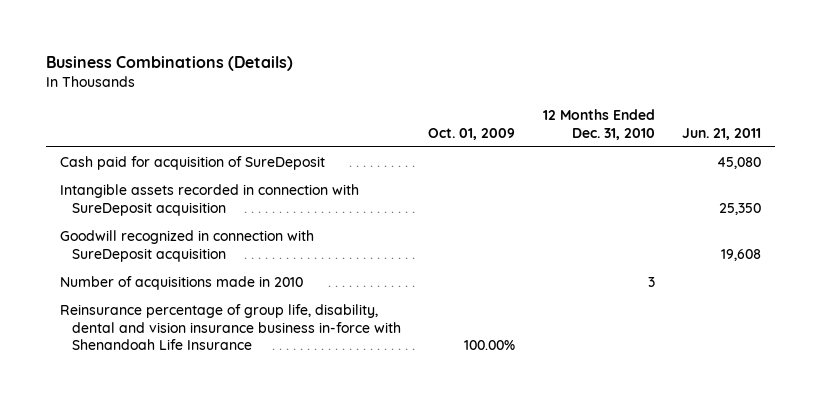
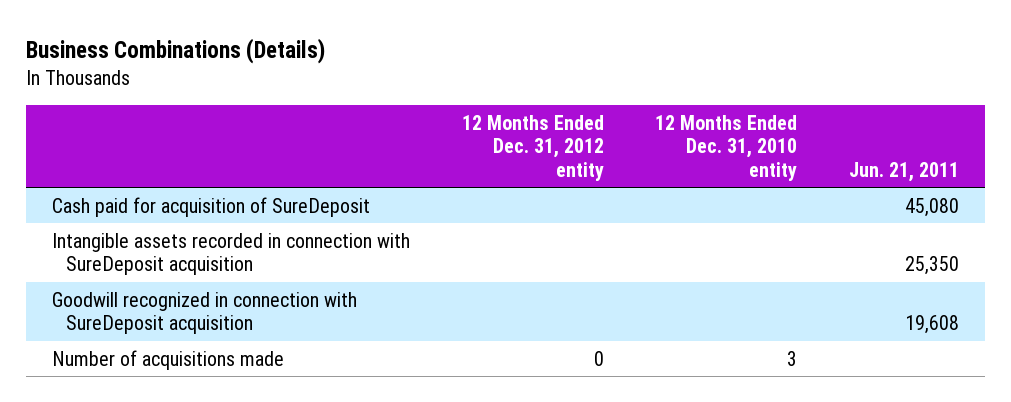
- | Oct. 01, 2009 | 12 Months Ended Dec. 31, 2010 | Jun. 21, 2011
+ | 12 Months Ended Dec. 31, 2012 entity | 12 Months Ended Dec. 31, 2010 entity | Jun. 21, 2011
- Number of acquisitions made in 2010 | | 3 |
- Reinsurance percentage of group life, disability, dental and vision insurance business in-force with Shenandoah Life Insurance | 100.00% | |
+ Number of acquisitions made | 0 | 3 |

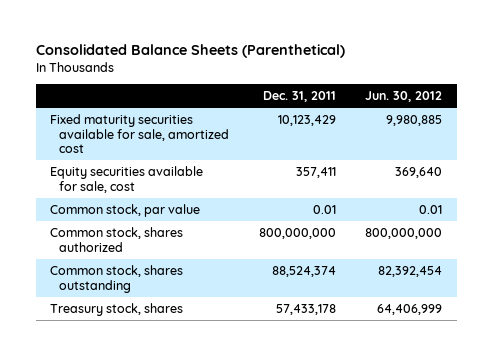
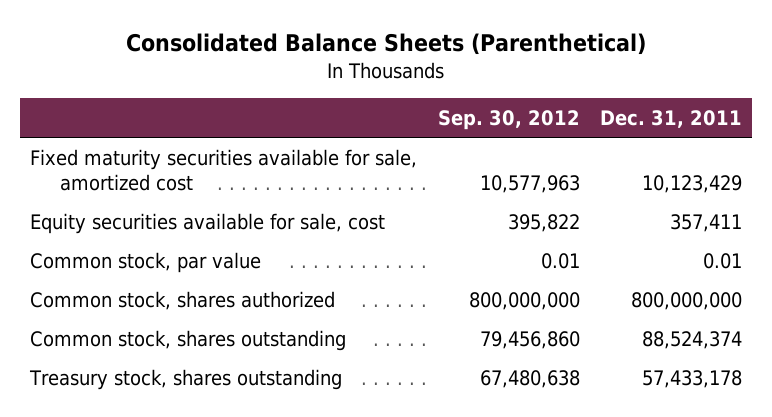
- | Dec. 31, 2011 | Jun. 30, 2012
+ | Sep. 30, 2012 | Dec. 31, 2011
- Treasury stock, shares | 57,433,178 | 64,406,999
+ Treasury stock, shares outstanding | 67,480,638 | 57,433,178

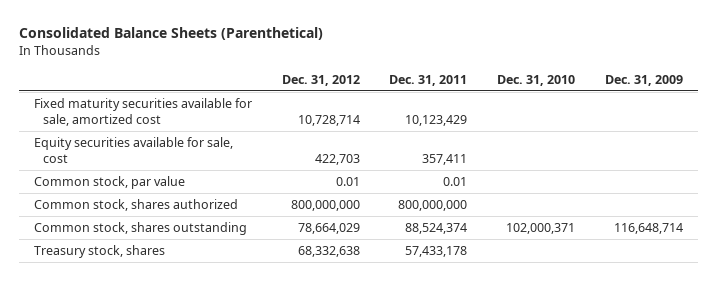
- | Sep. 30, 2012 | Dec. 31, 2011
+ | Dec. 31, 2012 | Dec. 31, 2011 | Dec. 31, 2010 | Dec. 31, 2009
- Treasury stock, shares outstanding | 67,480,638 | 57,433,178
+ Treasury stock, shares | 68,332,638 | 57,433,178 | |

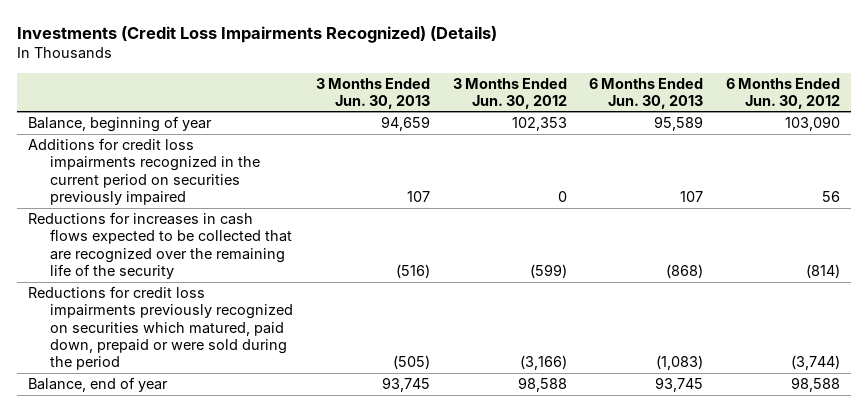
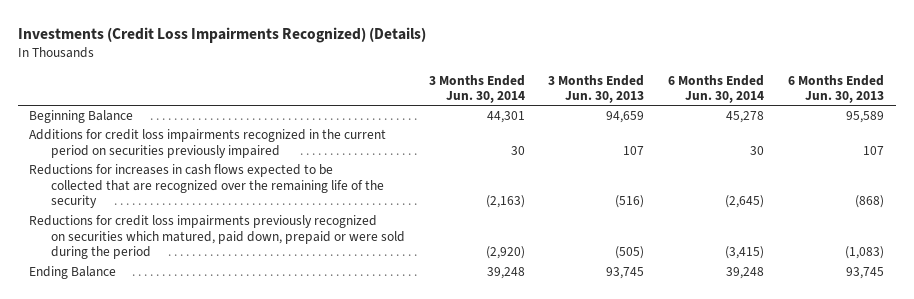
- | 3 Months Ended Jun. 30, 2013 | 3 Months Ended Jun. 30, 2012 | 6 Months Ended Jun. 30, 2013 | 6 Months Ended Jun. 30, 2012
+ | 3 Months Ended Jun. 30, 2014 | 3 Months Ended Jun. 30, 2013 | 6 Months Ended Jun. 30, 2014 | 6 Months Ended Jun. 30, 2013
- Balance, beginning of year | 94,659 | 102,353 | 95,589 | 103,090
+ Beginning Balance | 44,301 | 94,659 | 45,278 | 95,589
- Balance, end of year | 93,745 | 98,588 | 93,745 | 98,588
+ Ending Balance | 39,248 | 93,745 | 39,248 | 93,745

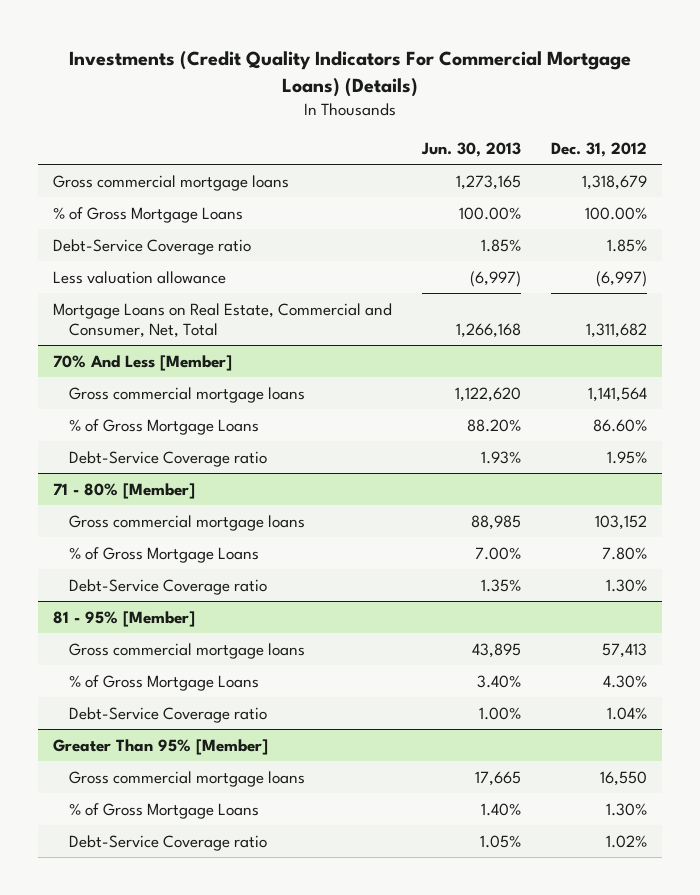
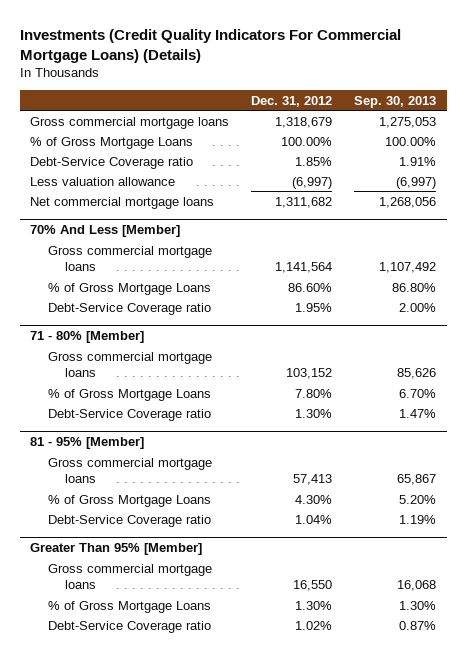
- | Jun. 30, 2013 | Dec. 31, 2012
+ | Dec. 31, 2012 | Sep. 30, 2013
- Mortgage Loans on Real Estate, Commercial and Consumer, Net, Total | 1,266,168 | 1,311,682
+ Net commercial mortgage loans | 1,311,682 | 1,268,056

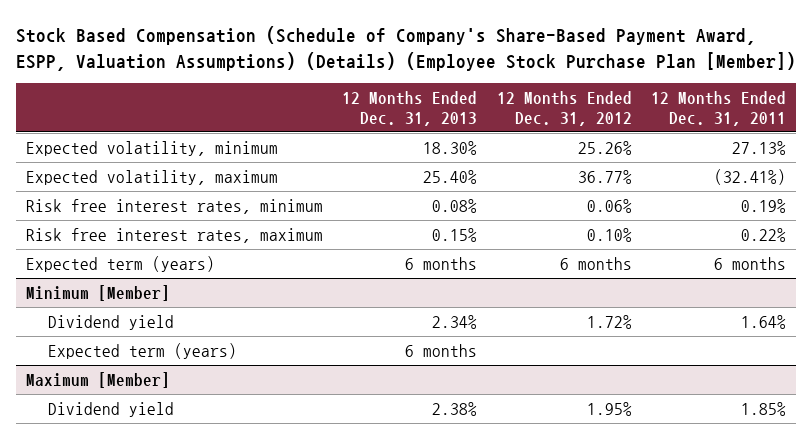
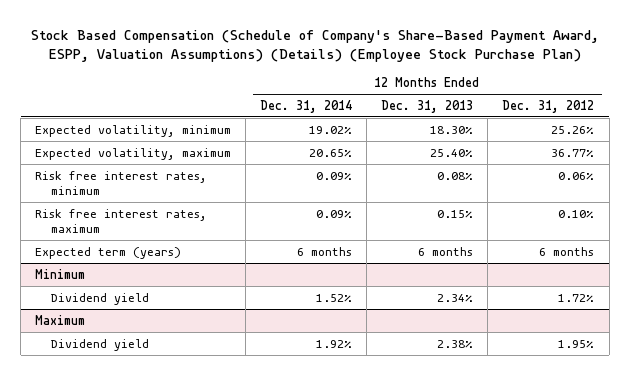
- Stock Based Compensation (Schedule of Company's Share-Based Payment Award, ESPP, Valuation Assumptions) (Details) (Employee Stock Purchase Plan [Member])
+ Stock Based Compensation (Schedule of Company's Share-Based Payment Award, ESPP, Valuation Assumptions) (Details) (Employee Stock Purchase Plan)
- | 12 Months Ended Dec. 31, 2013 | 12 Months Ended Dec. 31, 2012 | 12 Months Ended Dec. 31, 2011
+ | 12 Months Ended Dec. 31, 2014 | 12 Months Ended Dec. 31, 2013 | 12 Months Ended Dec. 31, 2012
- Minimum [Member]
+ Minimum
- Expected term (years) | 6 months | |
- Maximum [Member]
+ Maximum

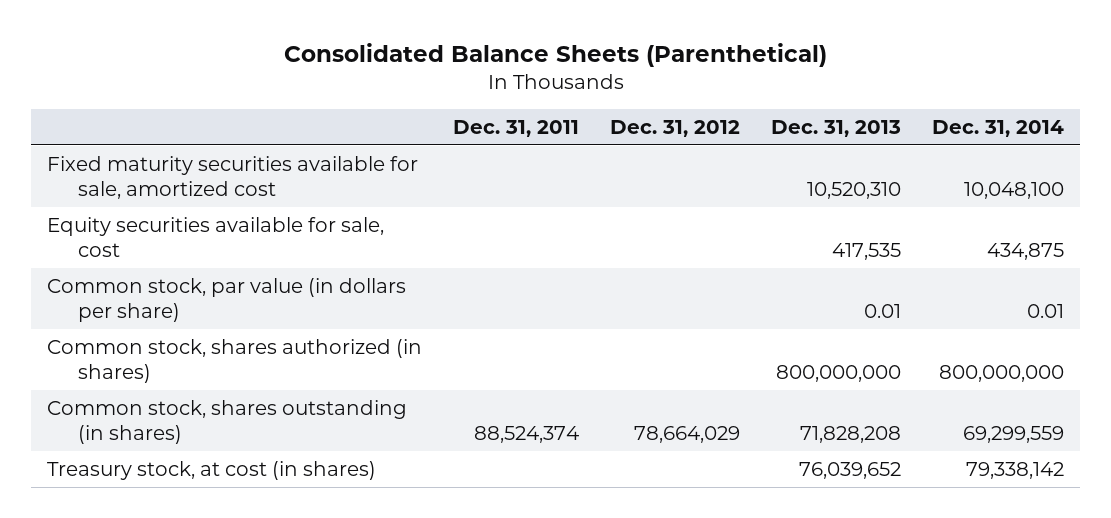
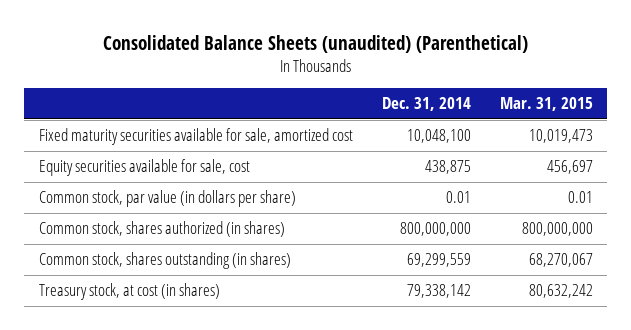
- Consolidated Balance Sheets (Parenthetical)
+ Consolidated Balance Sheets (unaudited) (Parenthetical)
- | Dec. 31, 2011 | Dec. 31, 2012 | Dec. 31, 2013 | Dec. 31, 2014
+ | Dec. 31, 2014 | Mar. 31, 2015
- Equity securities available for sale, cost | | | 417,535 | 434,875
+ Equity securities available for sale, cost | 438,875 | 456,697

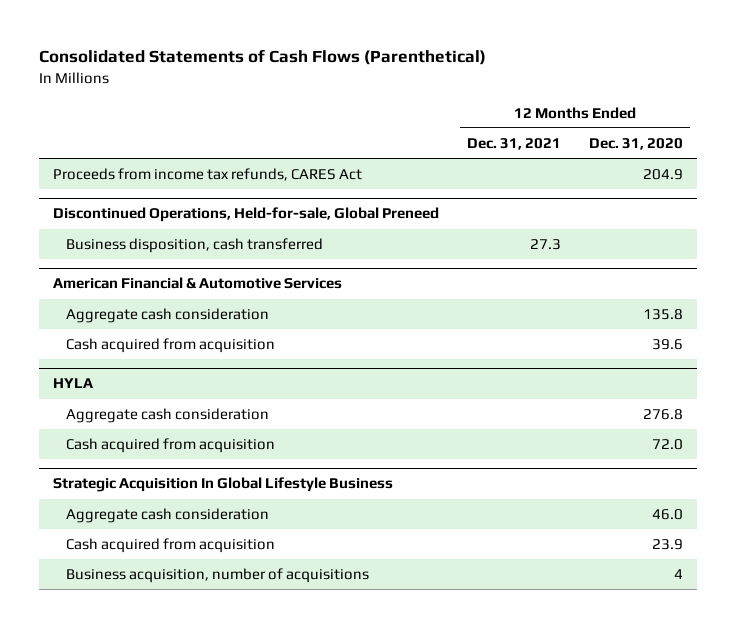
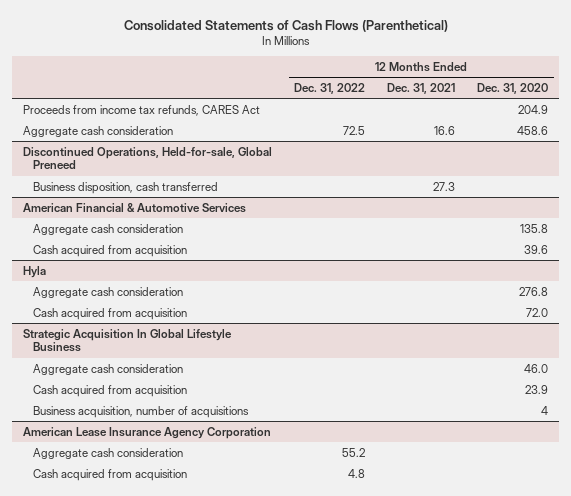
- | 12 Months Ended Dec. 31, 2021 | 12 Months Ended Dec. 31, 2020
+ | 12 Months Ended Dec. 31, 2022 | 12 Months Ended Dec. 31, 2021 | 12 Months Ended Dec. 31, 2020
+ Aggregate cash consideration | 72.5 | 16.6 | 458.6
- HYLA
+ Hyla
+ American Lease Insurance Agency Corporation
+ Aggregate cash consideration | 55.2 | |
+ Cash acquired from acquisition | 4.8 | |

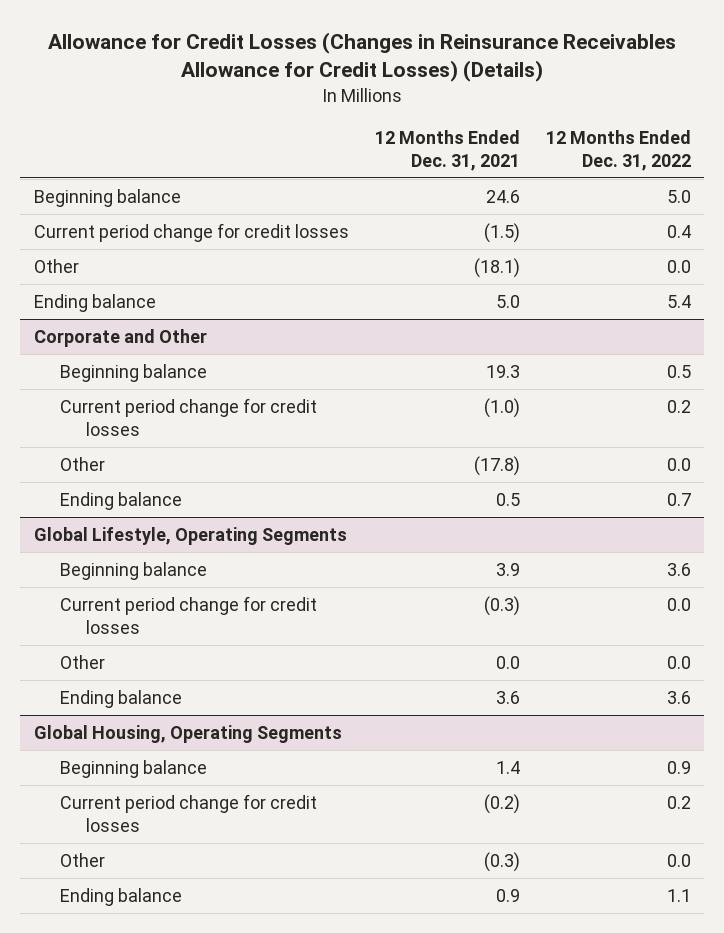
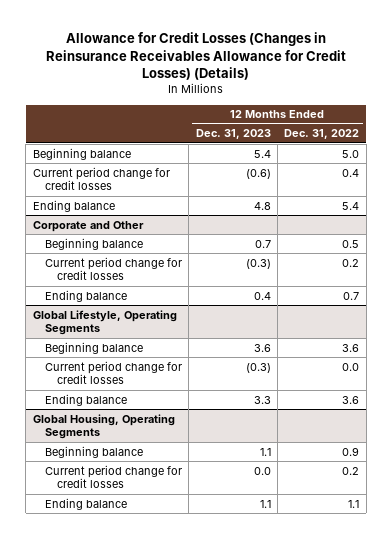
- | 12 Months Ended Dec. 31, 2021 | 12 Months Ended Dec. 31, 2022
+ | 12 Months Ended Dec. 31, 2023 | 12 Months Ended Dec. 31, 2022
- Other | (18.1) | 0.0
@ Corporate and Other
- Other | (17.8) | 0.0
@ Global Lifestyle, Operating Segments
- Other | 0.0 | 0.0
@ Global Housing, Operating Segments
- Other | (0.3) | 0.0

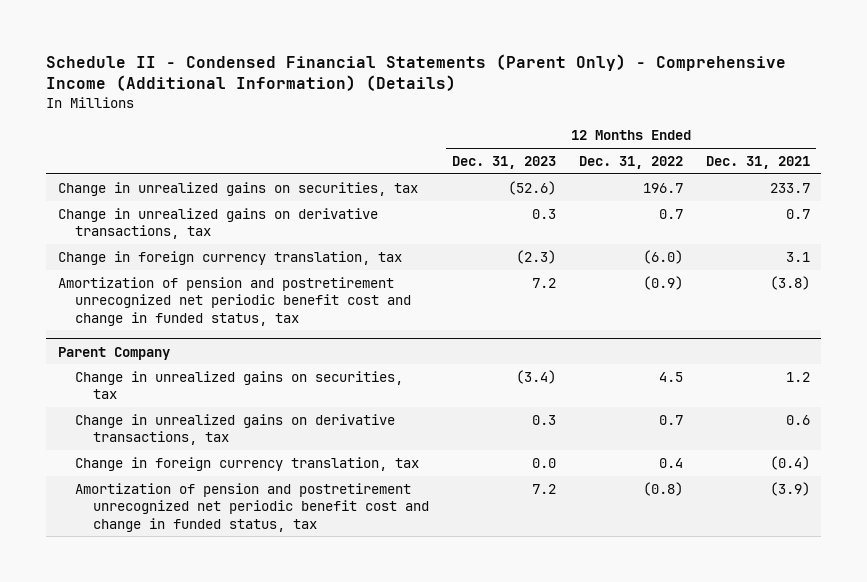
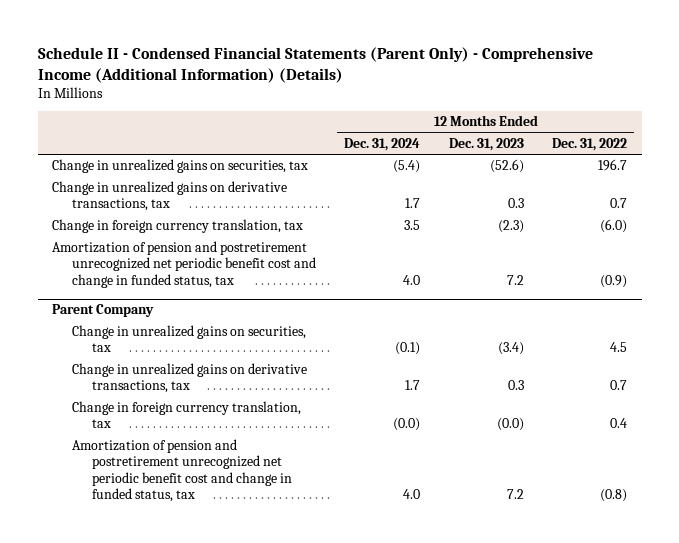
- | 12 Months Ended Dec. 31, 2023 | 12 Months Ended Dec. 31, 2022 | 12 Months Ended Dec. 31, 2021
+ | 12 Months Ended Dec. 31, 2024 | 12 Months Ended Dec. 31, 2023 | 12 Months Ended Dec. 31, 2022
@ Parent Company
- Change in foreign currency translation, tax | 0.0 | 0.4 | (0.4)
+ Change in foreign currency translation, tax | (0.0) | (0.0) | 0.4

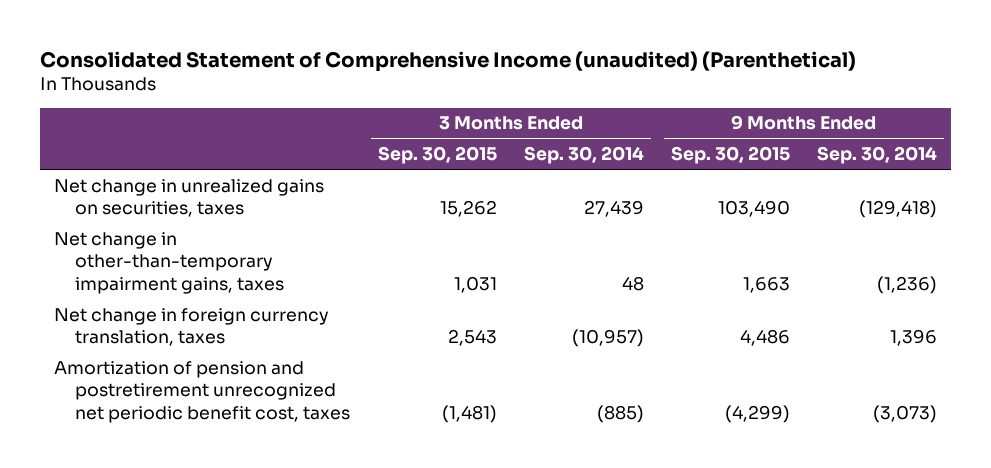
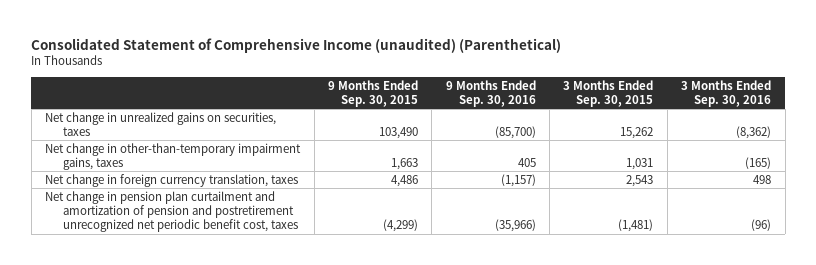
- | 3 Months Ended Sep. 30, 2015 | 3 Months Ended Sep. 30, 2014 | 9 Months Ended Sep. 30, 2015 | 9 Months Ended Sep. 30, 2014
+ | 9 Months Ended Sep. 30, 2015 | 9 Months Ended Sep. 30, 2016 | 3 Months Ended Sep. 30, 2015 | 3 Months Ended Sep. 30, 2016
- Amortization of pension and postretirement unrecognized net periodic benefit cost, taxes | (1,481) | (885) | (4,299) | (3,073)
+ Net change in pension plan curtailment and amortization of pension and postretirement unrecognized net periodic benefit cost, taxes | (4,299) | (35,966) | (1,481) | (96)

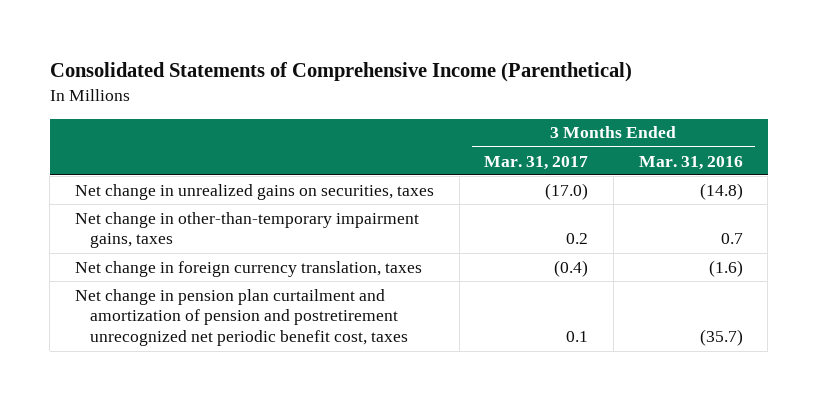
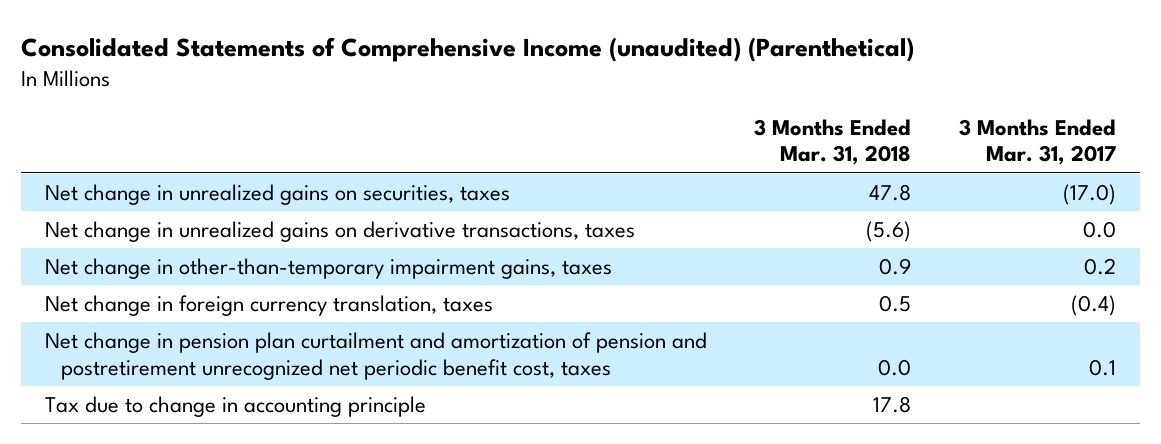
- Consolidated Statements of Comprehensive Income (Parenthetical)
+ Consolidated Statements of Comprehensive Income (unaudited) (Parenthetical)
- | 3 Months Ended Mar. 31, 2017 | 3 Months Ended Mar. 31, 2016
+ | 3 Months Ended Mar. 31, 2018 | 3 Months Ended Mar. 31, 2017
+ Net change in unrealized gains on derivative transactions, taxes | (5.6) | 0.0
+ Tax due to change in accounting principle | 17.8 |

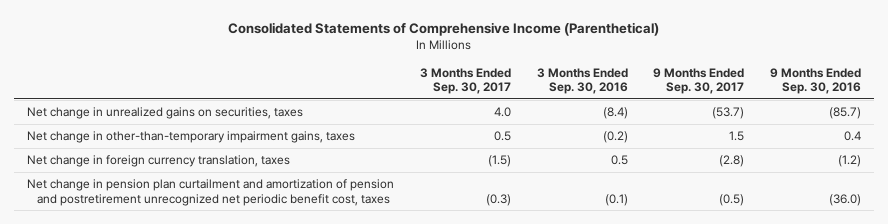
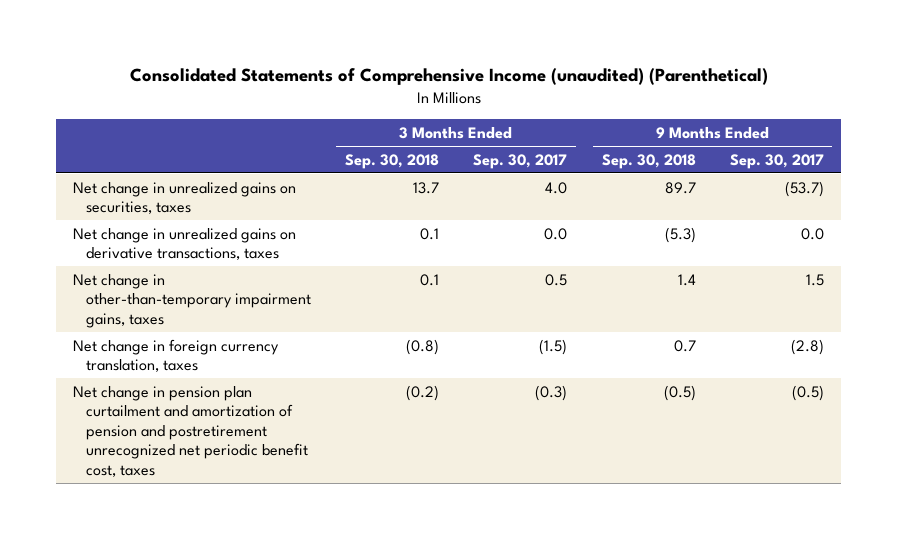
- Consolidated Statements of Comprehensive Income (Parenthetical)
+ Consolidated Statements of Comprehensive Income (unaudited) (Parenthetical)
- | 3 Months Ended Sep. 30, 2017 | 3 Months Ended Sep. 30, 2016 | 9 Months Ended Sep. 30, 2017 | 9 Months Ended Sep. 30, 2016
+ | 3 Months Ended Sep. 30, 2018 | 3 Months Ended Sep. 30, 2017 | 9 Months Ended Sep. 30, 2018 | 9 Months Ended Sep. 30, 2017
+ Net change in unrealized gains on derivative transactions, taxes | 0.1 | 0.0 | (5.3) | 0.0

